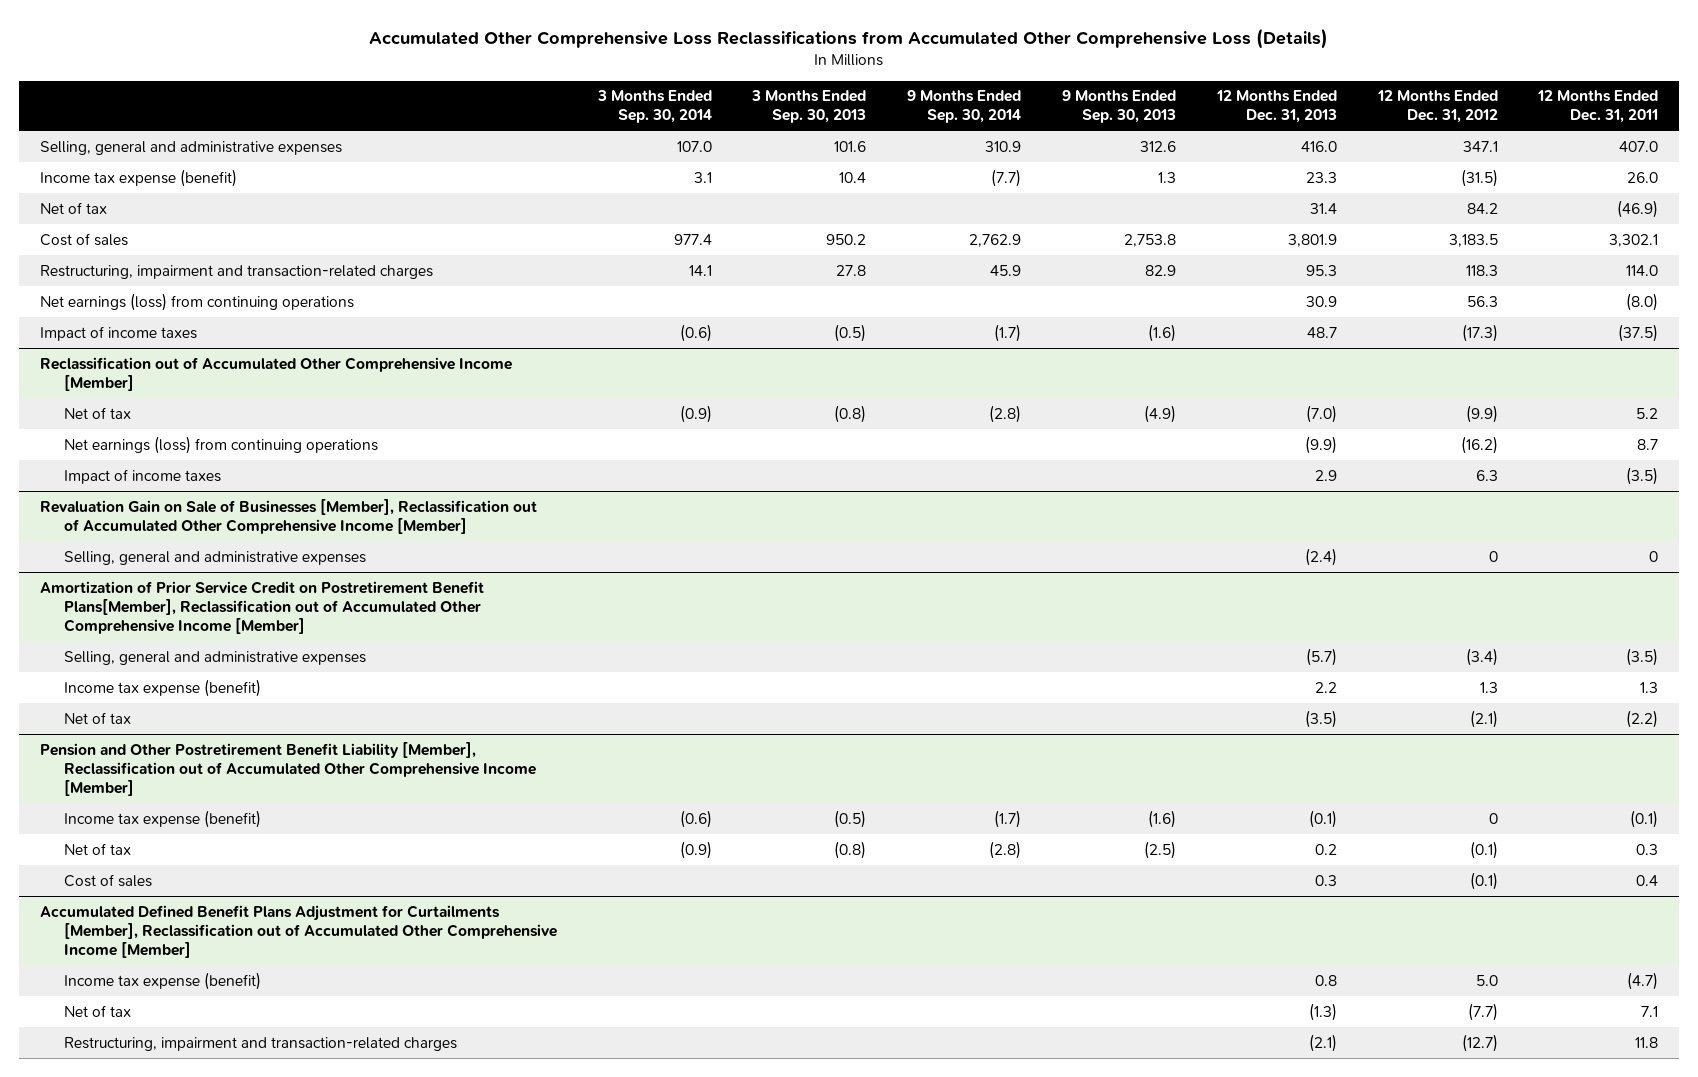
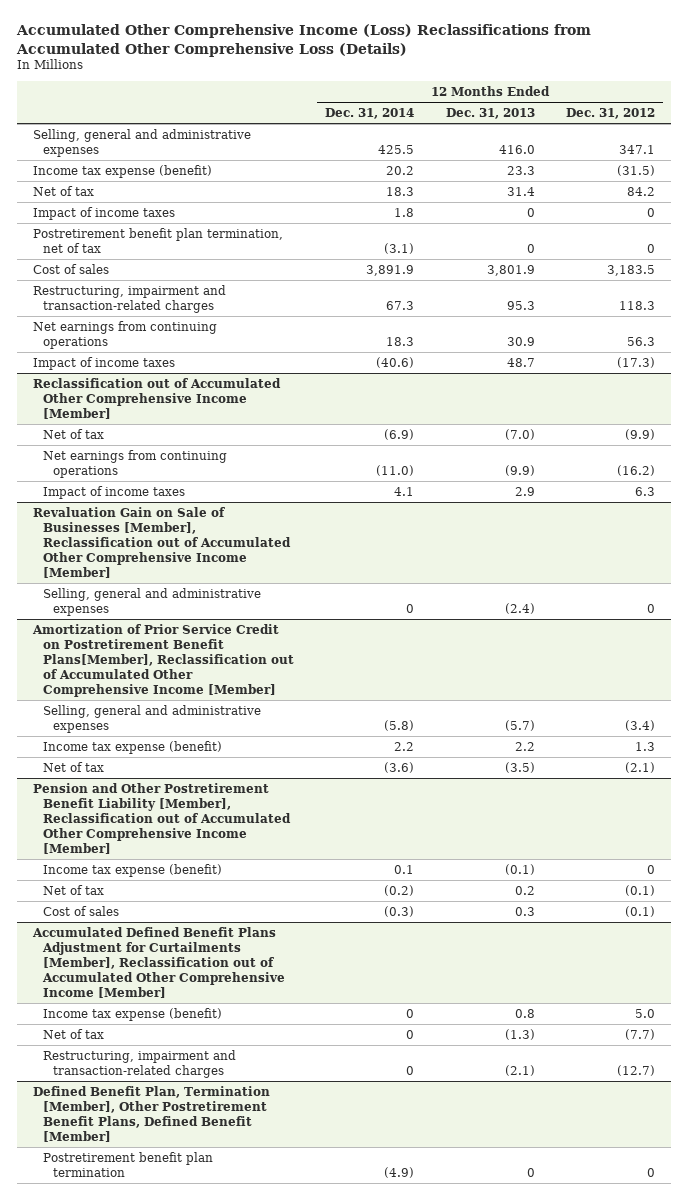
- Accumulated Other Comprehensive Loss Reclassifications from Accumulated Other Comprehensive Loss (Details)
+ Accumulated Other Comprehensive Income (Loss) Reclassifications from Accumulated Other Comprehensive Loss (Details)
- | 3 Months Ended Sep. 30, 2014 | 3 Months Ended Sep. 30, 2013 | 9 Months Ended Sep. 30, 2014 | 9 Months Ended Sep. 30, 2013 | 12 Months Ended Dec. 31, 2013 | 12 Months Ended Dec. 31, 2012 | 12 Months Ended Dec. 31, 2011
+ | 12 Months Ended Dec. 31, 2014 | 12 Months Ended Dec. 31, 2013 | 12 Months Ended Dec. 31, 2012
+ Impact of income taxes | 1.8 | 0 | 0
+ Postretirement benefit plan termination, net of tax | (3.1) | 0 | 0
- Net earnings (loss) from continuing operations | | | | | 30.9 | 56.3 | (8.0)
+ Net earnings from continuing operations | 18.3 | 30.9 | 56.3
@ Reclassification out of Accumulated Other Comprehensive Income [Member]
- Net earnings (loss) from continuing operations | | | | | (9.9) | (16.2) | 8.7
+ Net earnings from continuing operations | (11.0) | (9.9) | (16.2)
+ Defined Benefit Plan, Termination [Member], Other Postretirement Benefit Plans, Defined Benefit [Member]
+ Postretirement benefit plan termination | (4.9) | 0 | 0

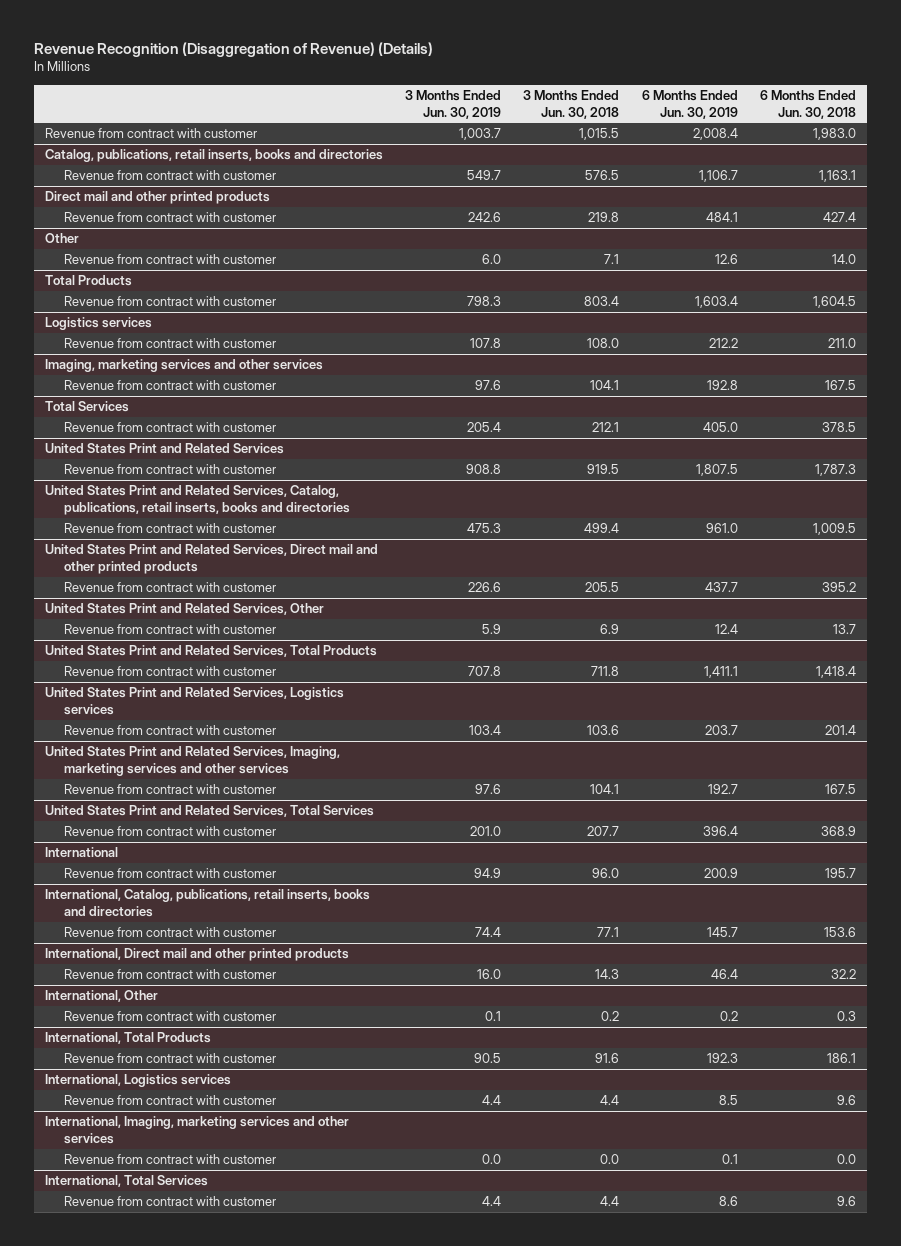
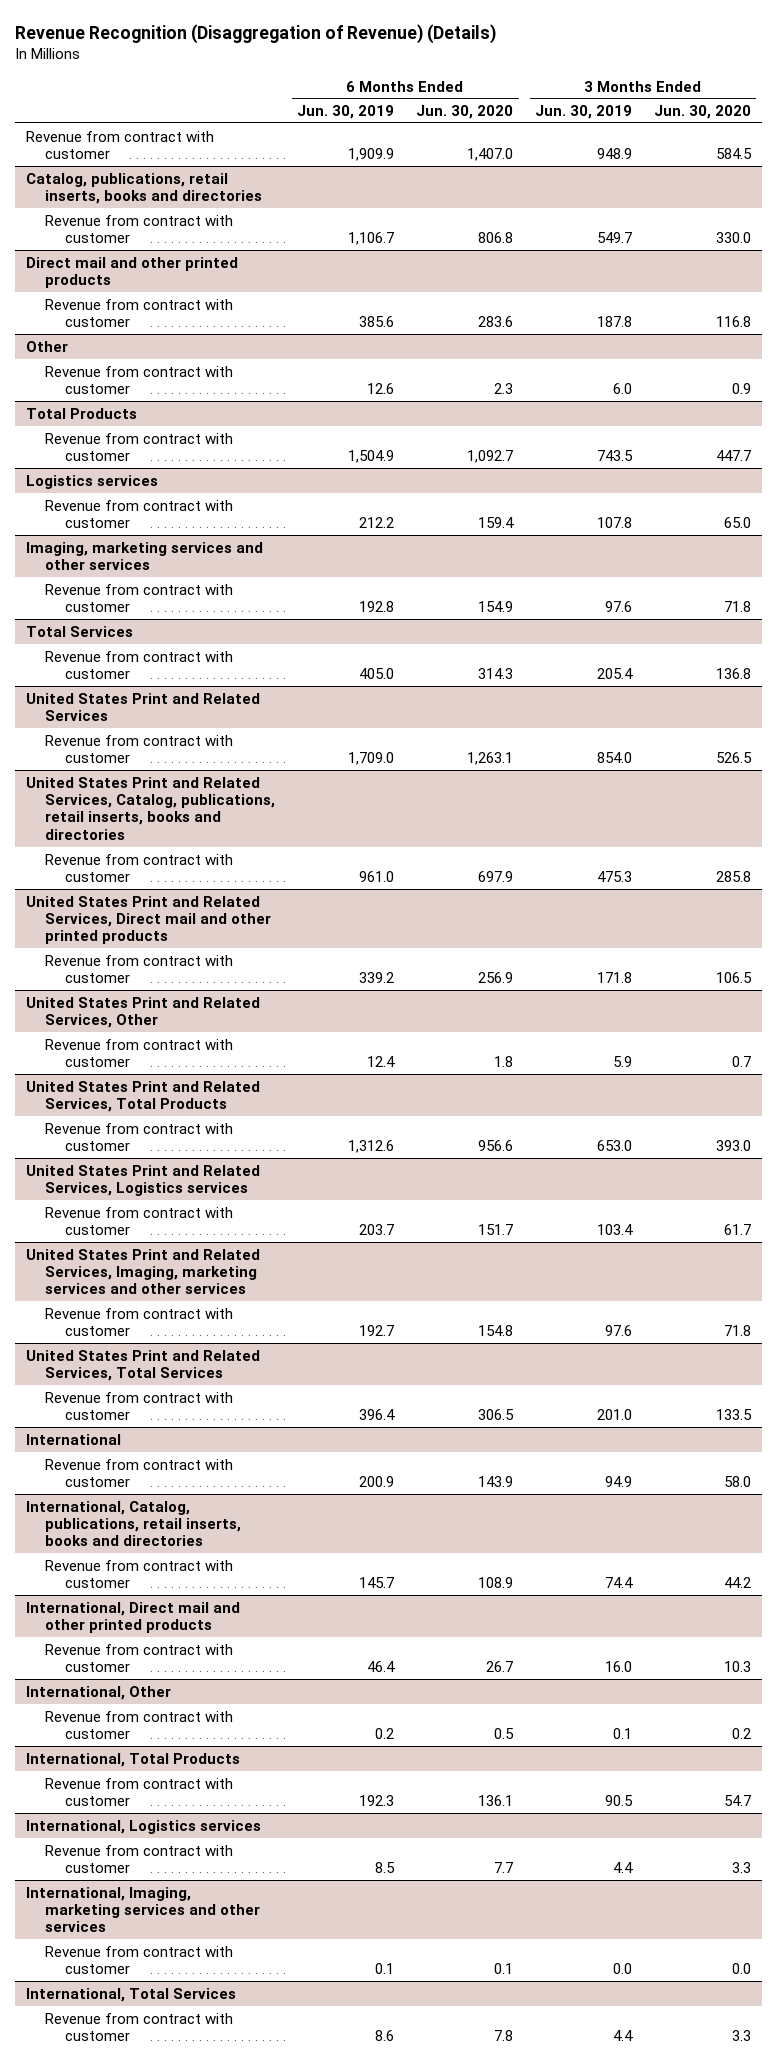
- | 3 Months Ended Jun. 30, 2019 | 3 Months Ended Jun. 30, 2018 | 6 Months Ended Jun. 30, 2019 | 6 Months Ended Jun. 30, 2018
+ | 6 Months Ended Jun. 30, 2019 | 6 Months Ended Jun. 30, 2020 | 3 Months Ended Jun. 30, 2019 | 3 Months Ended Jun. 30, 2020
- Revenue from contract with customer | 1,003.7 | 1,015.5 | 2,008.4 | 1,983.0
+ Revenue from contract with customer | 1,909.9 | 1,407.0 | 948.9 | 584.5
@ Direct mail and other printed products
- Revenue from contract with customer | 242.6 | 219.8 | 484.1 | 427.4
+ Revenue from contract with customer | 385.6 | 283.6 | 187.8 | 116.8
@ Total Products
- Revenue from contract with customer | 798.3 | 803.4 | 1,603.4 | 1,604.5
+ Revenue from contract with customer | 1,504.9 | 1,092.7 | 743.5 | 447.7
@ United States Print and Related Services
- Revenue from contract with customer | 908.8 | 919.5 | 1,807.5 | 1,787.3
+ Revenue from contract with customer | 1,709.0 | 1,263.1 | 854.0 | 526.5
@ United States Print and Related Services, Direct mail and other printed products
- Revenue from contract with customer | 226.6 | 205.5 | 437.7 | 395.2
+ Revenue from contract with customer | 339.2 | 256.9 | 171.8 | 106.5
@ United States Print and Related Services, Total Products
- Revenue from contract with customer | 707.8 | 711.8 | 1,411.1 | 1,418.4
+ Revenue from contract with customer | 1,312.6 | 956.6 | 653.0 | 393.0

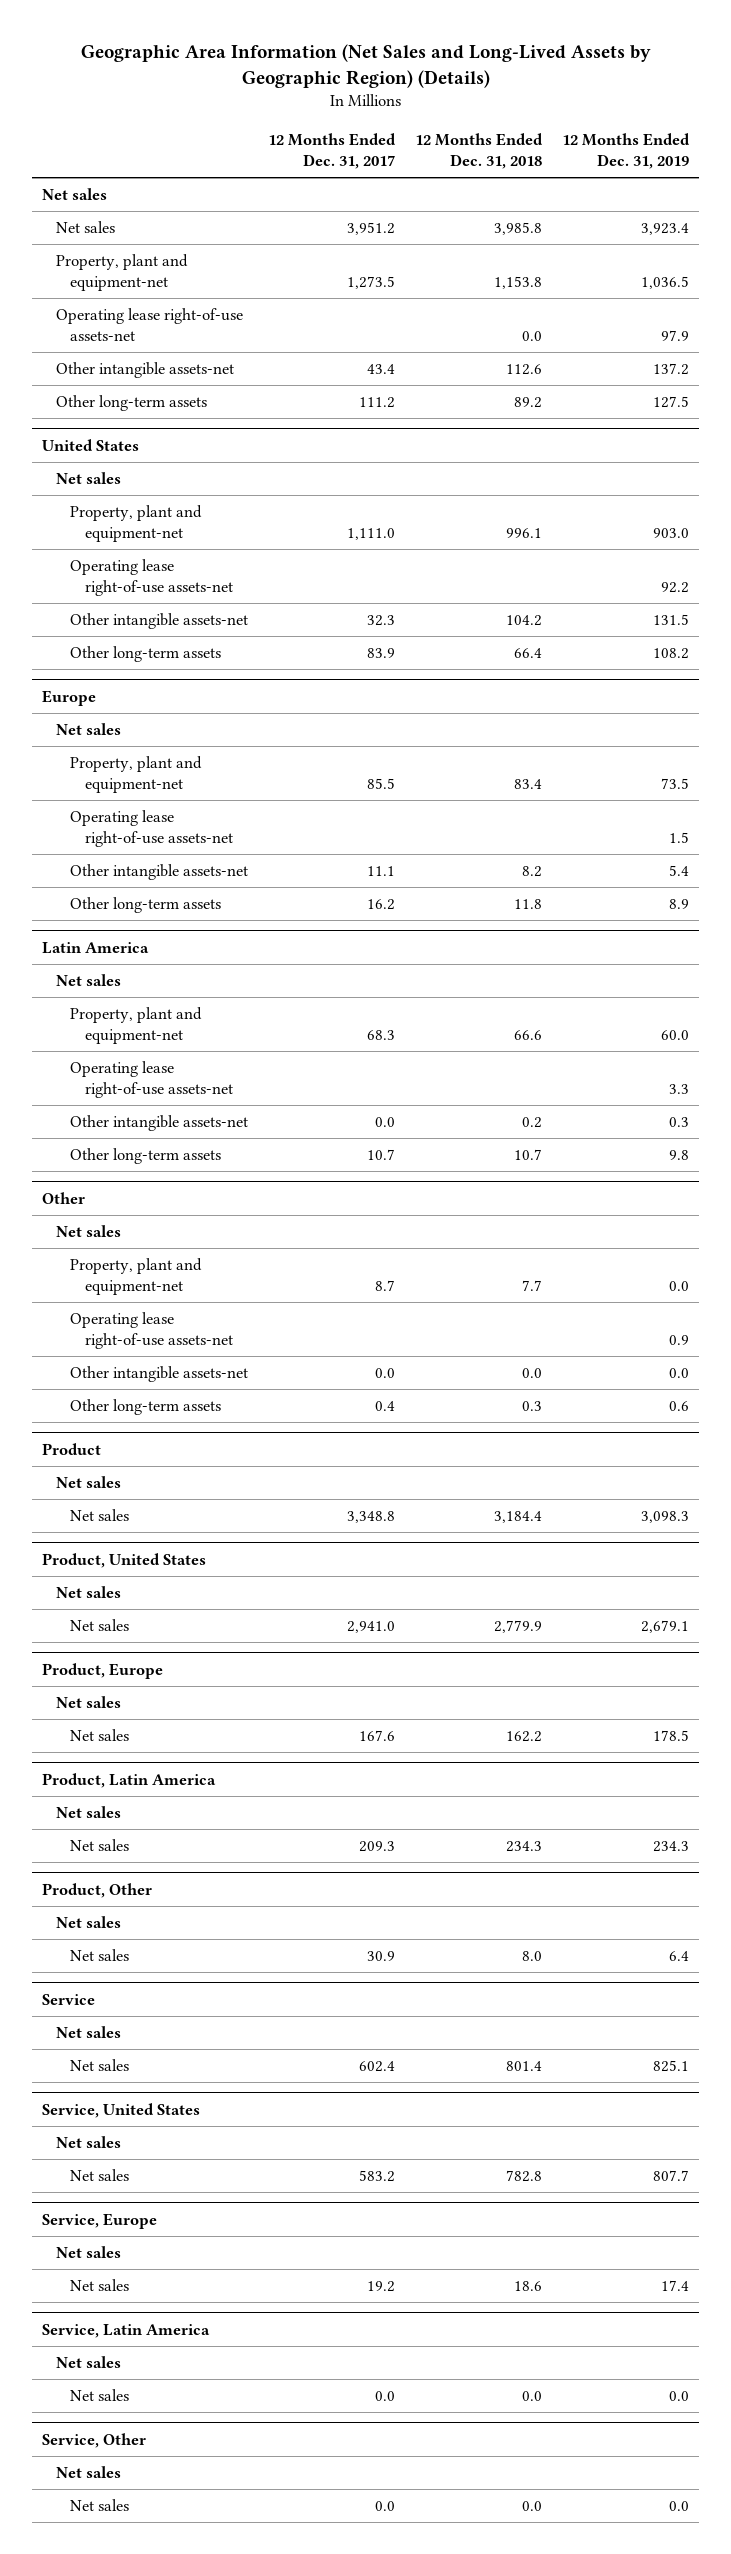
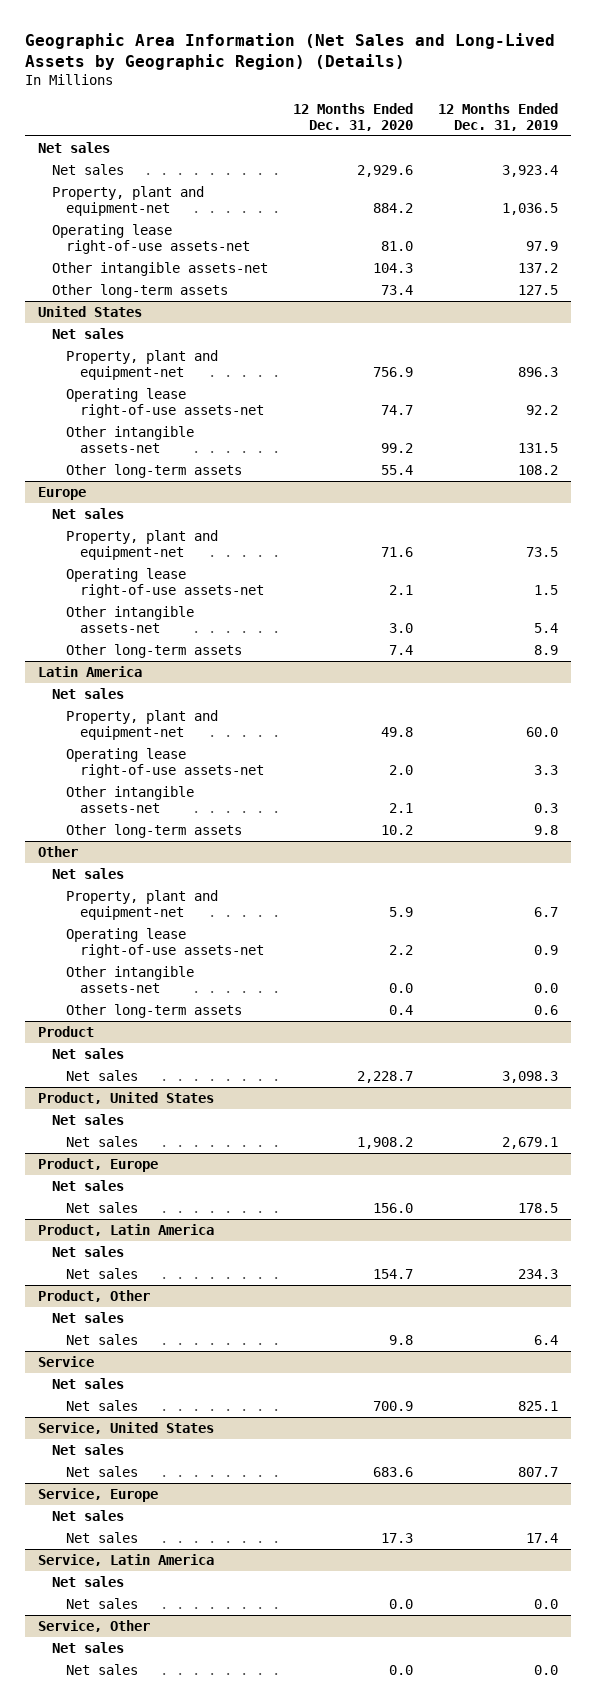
- | 12 Months Ended Dec. 31, 2017 | 12 Months Ended Dec. 31, 2018 | 12 Months Ended Dec. 31, 2019
+ | 12 Months Ended Dec. 31, 2020 | 12 Months Ended Dec. 31, 2019
@ United States
- Property, plant and equipment-net | 1,111.0 | 996.1 | 903.0
+ Property, plant and equipment-net | 756.9 | 896.3
@ Other
- Property, plant and equipment-net | 8.7 | 7.7 | 0.0
+ Property, plant and equipment-net | 5.9 | 6.7

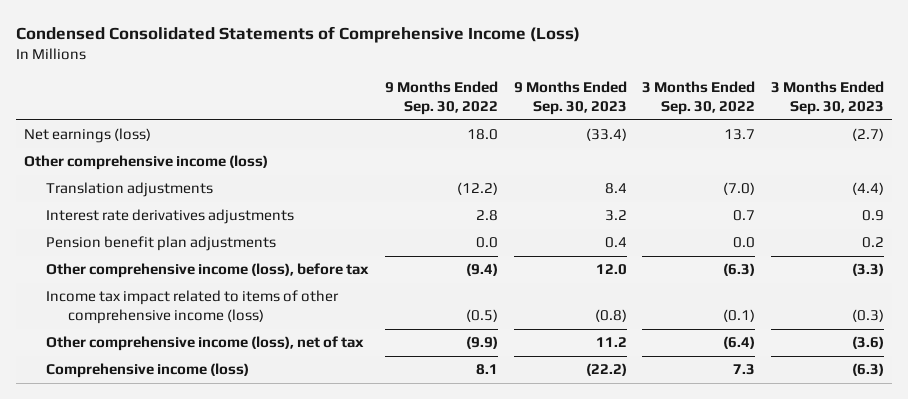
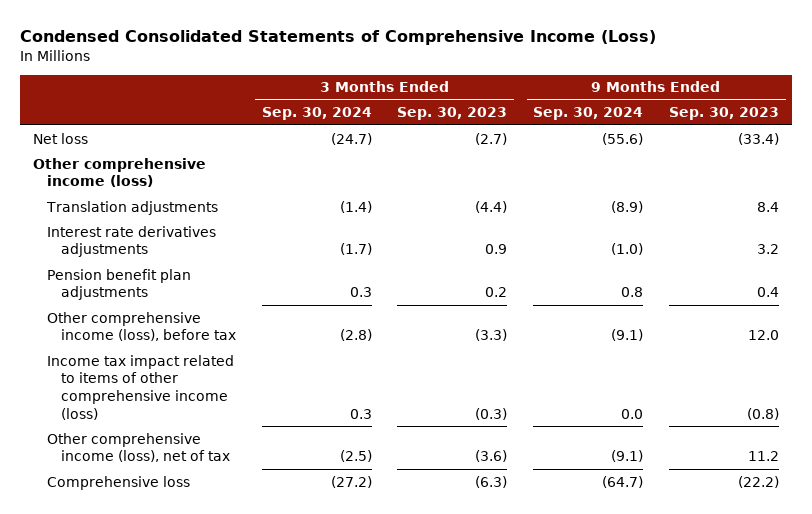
- | 9 Months Ended Sep. 30, 2022 | 9 Months Ended Sep. 30, 2023 | 3 Months Ended Sep. 30, 2022 | 3 Months Ended Sep. 30, 2023
+ | 3 Months Ended Sep. 30, 2024 | 3 Months Ended Sep. 30, 2023 | 9 Months Ended Sep. 30, 2024 | 9 Months Ended Sep. 30, 2023
- Net earnings (loss) | 18.0 | (33.4) | 13.7 | (2.7)
+ Net loss | (24.7) | (2.7) | (55.6) | (33.4)
- Comprehensive income (loss) | 8.1 | (22.2) | 7.3 | (6.3)
+ Comprehensive loss | (27.2) | (6.3) | (64.7) | (22.2)

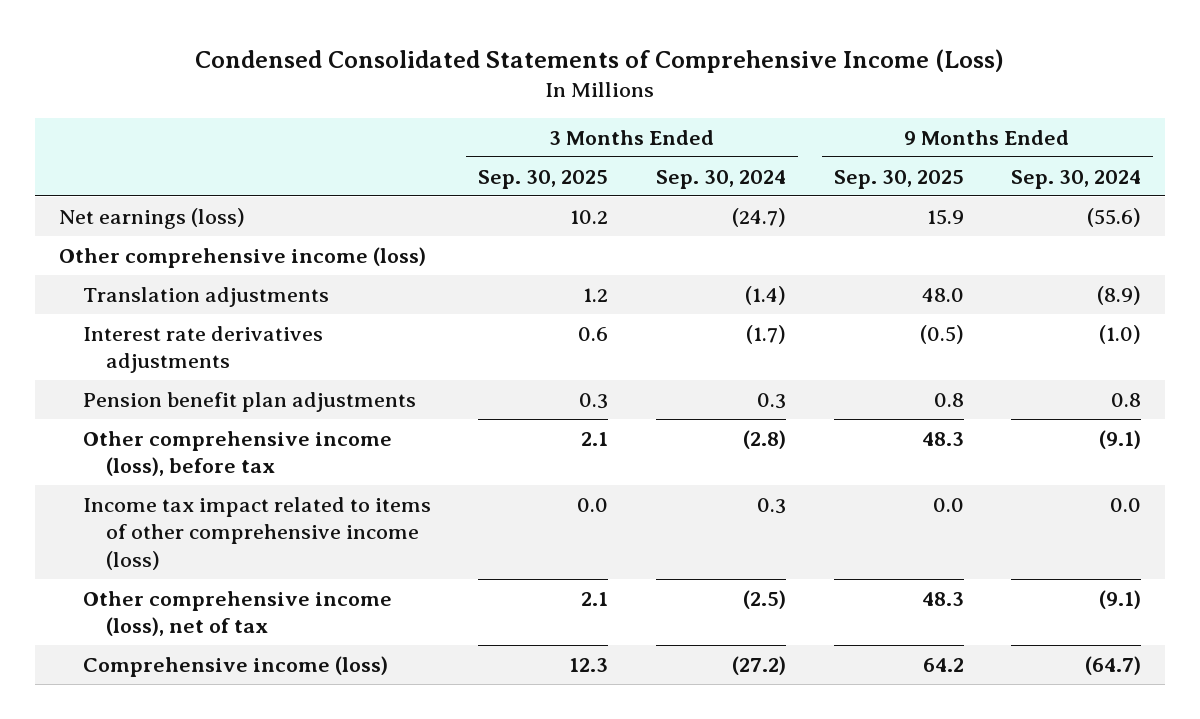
- | 3 Months Ended Sep. 30, 2024 | 3 Months Ended Sep. 30, 2023 | 9 Months Ended Sep. 30, 2024 | 9 Months Ended Sep. 30, 2023
+ | 3 Months Ended Sep. 30, 2025 | 3 Months Ended Sep. 30, 2024 | 9 Months Ended Sep. 30, 2025 | 9 Months Ended Sep. 30, 2024
- Net loss | (24.7) | (2.7) | (55.6) | (33.4)
+ Net earnings (loss) | 10.2 | (24.7) | 15.9 | (55.6)
- Comprehensive loss | (27.2) | (6.3) | (64.7) | (22.2)
+ Comprehensive income (loss) | 12.3 | (27.2) | 64.2 | (64.7)

